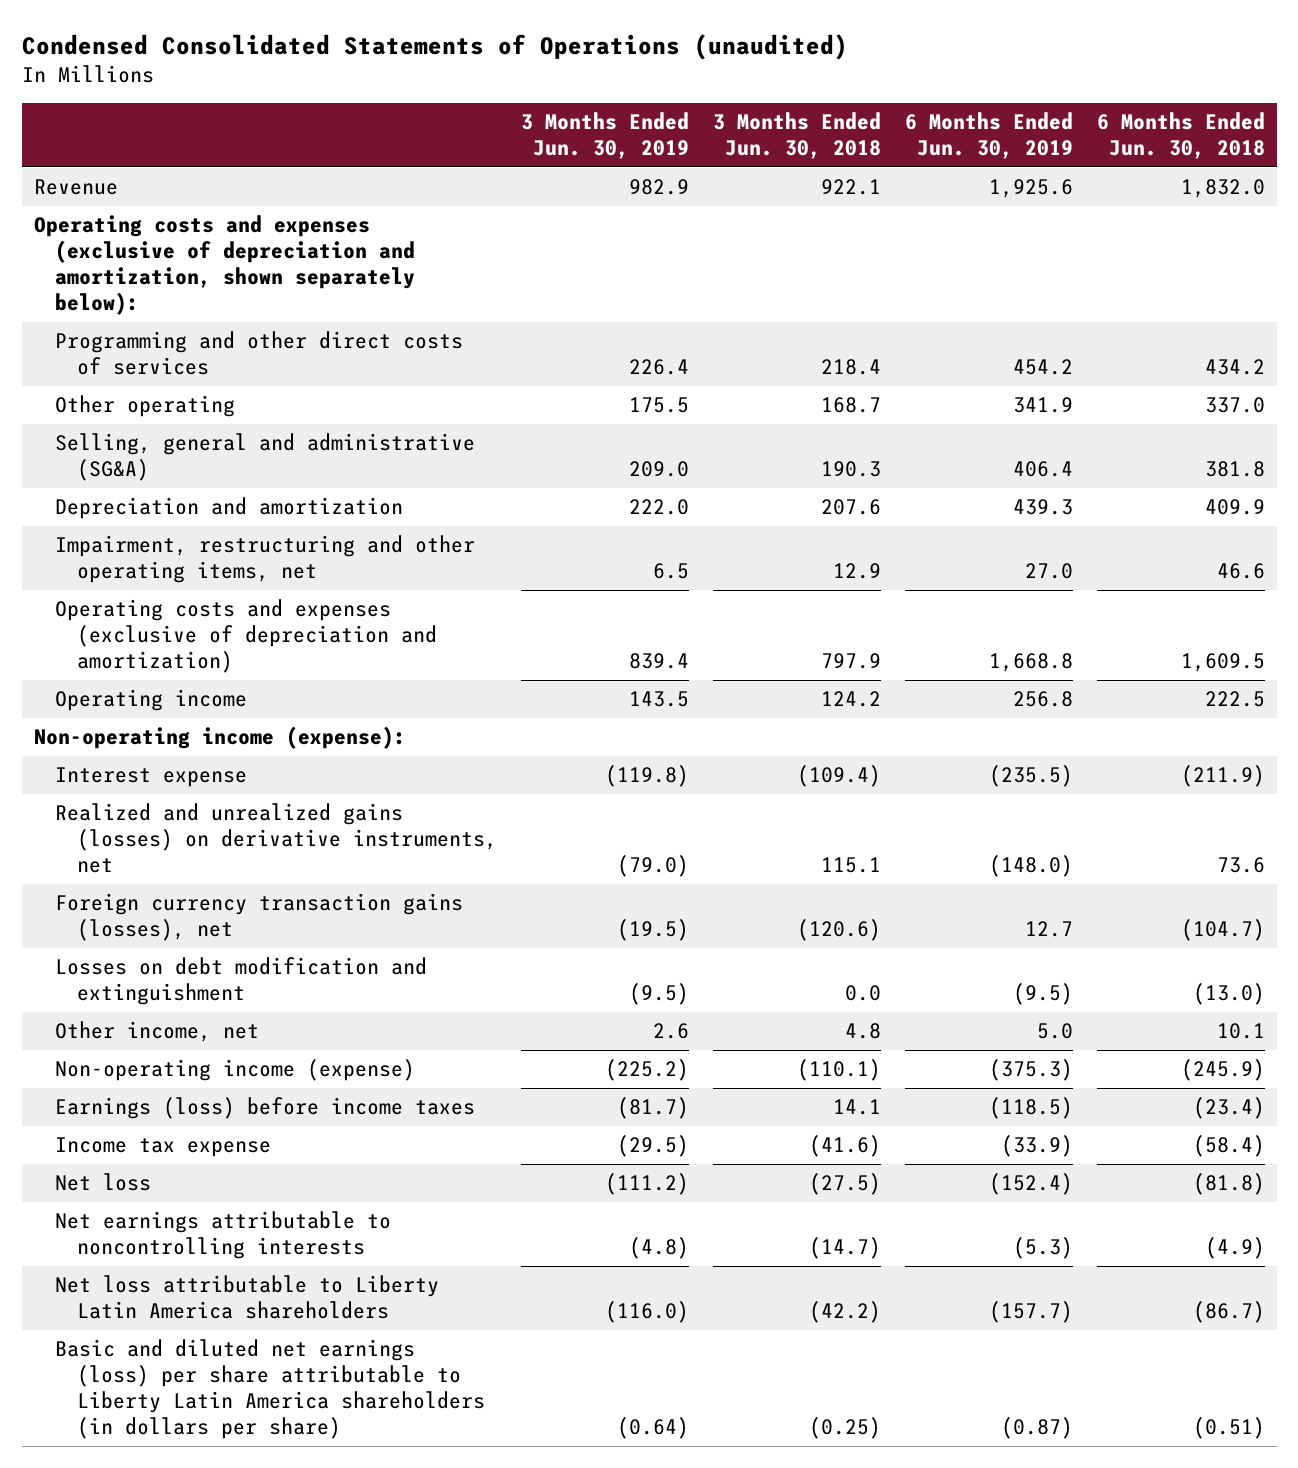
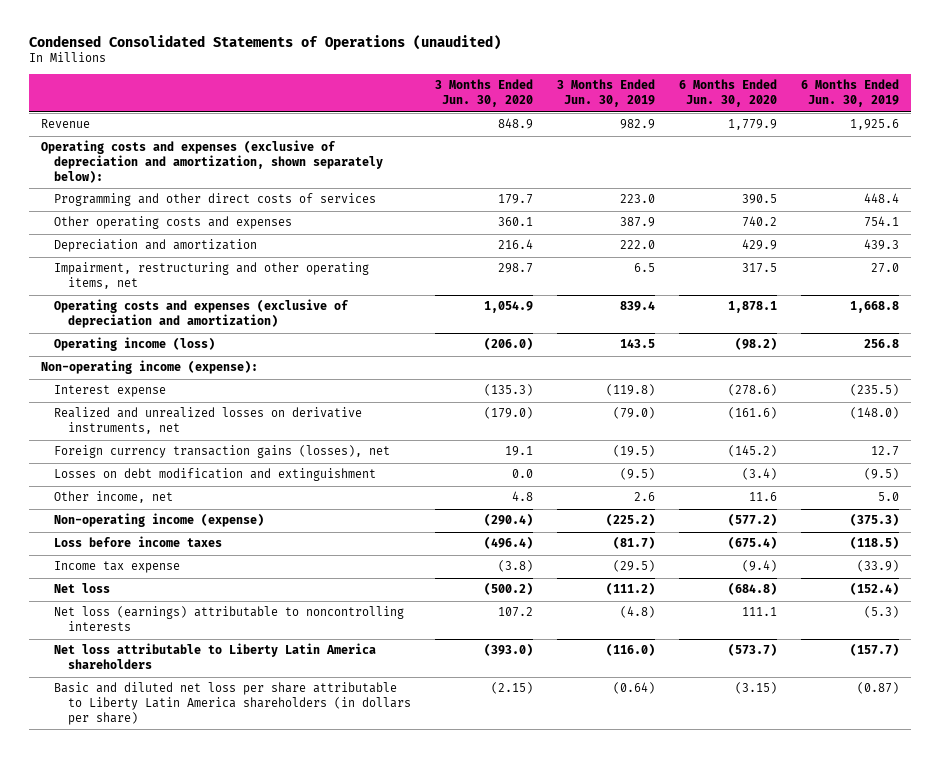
- | 3 Months Ended Jun. 30, 2019 | 3 Months Ended Jun. 30, 2018 | 6 Months Ended Jun. 30, 2019 | 6 Months Ended Jun. 30, 2018
+ | 3 Months Ended Jun. 30, 2020 | 3 Months Ended Jun. 30, 2019 | 6 Months Ended Jun. 30, 2020 | 6 Months Ended Jun. 30, 2019
- Programming and other direct costs of services | 226.4 | 218.4 | 454.2 | 434.2
- Other operating | 175.5 | 168.7 | 341.9 | 337.0
- Selling, general and administrative (SG&A) | 209.0 | 190.3 | 406.4 | 381.8
+ Programming and other direct costs of services | 179.7 | 223.0 | 390.5 | 448.4
+ Other operating costs and expenses | 360.1 | 387.9 | 740.2 | 754.1
- Operating income | 143.5 | 124.2 | 256.8 | 222.5
+ Operating income (loss) | (206.0) | 143.5 | (98.2) | 256.8
- Realized and unrealized gains (losses) on derivative instruments, net | (79.0) | 115.1 | (148.0) | 73.6
+ Realized and unrealized losses on derivative instruments, net | (179.0) | (79.0) | (161.6) | (148.0)
- Earnings (loss) before income taxes | (81.7) | 14.1 | (118.5) | (23.4)
+ Loss before income taxes | (496.4) | (81.7) | (675.4) | (118.5)
- Net earnings attributable to noncontrolling interests | (4.8) | (14.7) | (5.3) | (4.9)
+ Net loss (earnings) attributable to noncontrolling interests | 107.2 | (4.8) | 111.1 | (5.3)
- Basic and diluted net earnings (loss) per share attributable to Liberty Latin America shareholders (in dollars per share) | (0.64) | (0.25) | (0.87) | (0.51)
+ Basic and diluted net loss per share attributable to Liberty Latin America shareholders (in dollars per share) | (2.15) | (0.64) | (3.15) | (0.87)

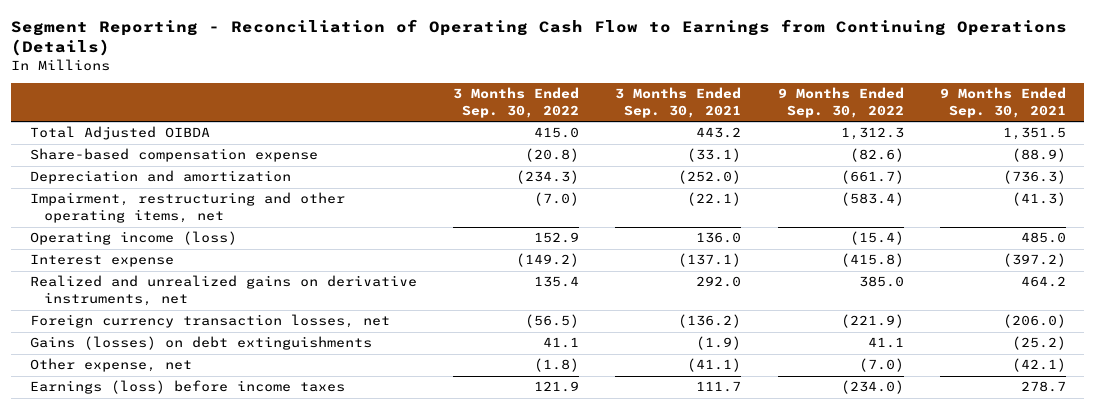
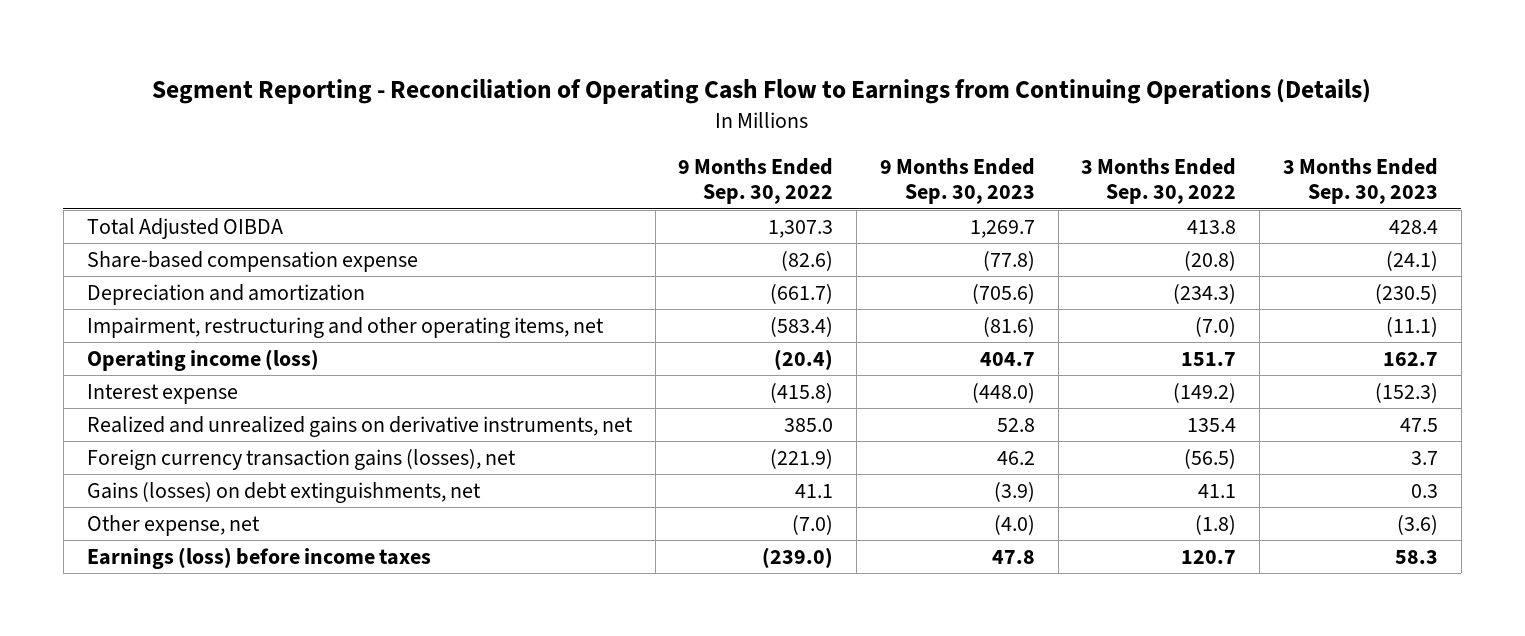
- | 3 Months Ended Sep. 30, 2022 | 3 Months Ended Sep. 30, 2021 | 9 Months Ended Sep. 30, 2022 | 9 Months Ended Sep. 30, 2021
+ | 9 Months Ended Sep. 30, 2022 | 9 Months Ended Sep. 30, 2023 | 3 Months Ended Sep. 30, 2022 | 3 Months Ended Sep. 30, 2023
- Total Adjusted OIBDA | 415.0 | 443.2 | 1,312.3 | 1,351.5
+ Total Adjusted OIBDA | 1,307.3 | 1,269.7 | 413.8 | 428.4
- Operating income (loss) | 152.9 | 136.0 | (15.4) | 485.0
+ Operating income (loss) | (20.4) | 404.7 | 151.7 | 162.7
- Foreign currency transaction losses, net | (56.5) | (136.2) | (221.9) | (206.0)
- Gains (losses) on debt extinguishments | 41.1 | (1.9) | 41.1 | (25.2)
+ Foreign currency transaction gains (losses), net | (221.9) | 46.2 | (56.5) | 3.7
+ Gains (losses) on debt extinguishments, net | 41.1 | (3.9) | 41.1 | 0.3
- Earnings (loss) before income taxes | 121.9 | 111.7 | (234.0) | 278.7
+ Earnings (loss) before income taxes | (239.0) | 47.8 | 120.7 | 58.3

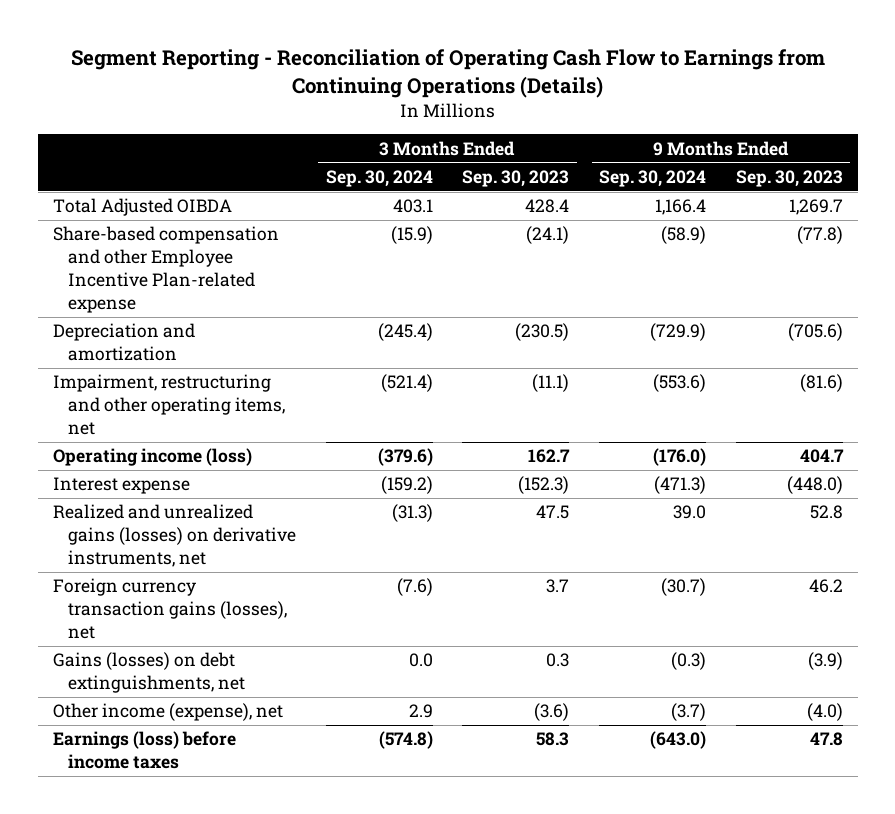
- | 9 Months Ended Sep. 30, 2022 | 9 Months Ended Sep. 30, 2023 | 3 Months Ended Sep. 30, 2022 | 3 Months Ended Sep. 30, 2023
+ | 3 Months Ended Sep. 30, 2024 | 3 Months Ended Sep. 30, 2023 | 9 Months Ended Sep. 30, 2024 | 9 Months Ended Sep. 30, 2023
- Share-based compensation expense | (82.6) | (77.8) | (20.8) | (24.1)
+ Share-based compensation and other Employee Incentive Plan-related expense | (15.9) | (24.1) | (58.9) | (77.8)
- Realized and unrealized gains on derivative instruments, net | 385.0 | 52.8 | 135.4 | 47.5
+ Realized and unrealized gains (losses) on derivative instruments, net | (31.3) | 47.5 | 39.0 | 52.8
- Other expense, net | (7.0) | (4.0) | (1.8) | (3.6)
+ Other income (expense), net | 2.9 | (3.6) | (3.7) | (4.0)

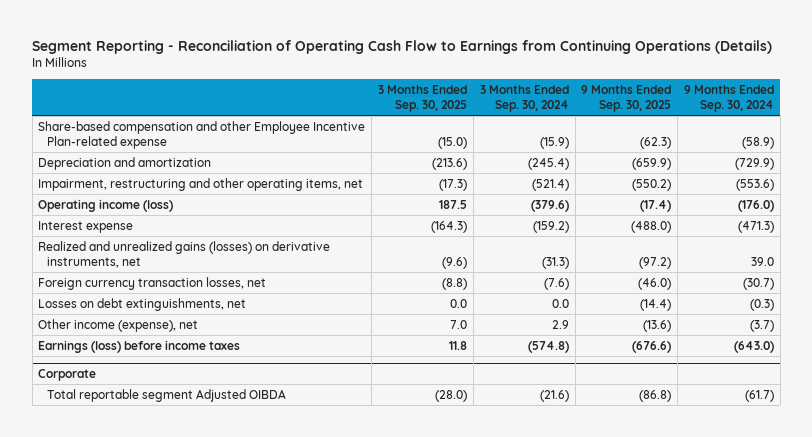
- | 3 Months Ended Sep. 30, 2024 | 3 Months Ended Sep. 30, 2023 | 9 Months Ended Sep. 30, 2024 | 9 Months Ended Sep. 30, 2023
+ | 3 Months Ended Sep. 30, 2025 | 3 Months Ended Sep. 30, 2024 | 9 Months Ended Sep. 30, 2025 | 9 Months Ended Sep. 30, 2024
- Total Adjusted OIBDA | 403.1 | 428.4 | 1,166.4 | 1,269.7
- Foreign currency transaction gains (losses), net | (7.6) | 3.7 | (30.7) | 46.2
- Gains (losses) on debt extinguishments, net | 0.0 | 0.3 | (0.3) | (3.9)
+ Foreign currency transaction losses, net | (8.8) | (7.6) | (46.0) | (30.7)
+ Losses on debt extinguishments, net | 0.0 | 0.0 | (14.4) | (0.3)
+ Corporate
+ Total reportable segment Adjusted OIBDA | (28.0) | (21.6) | (86.8) | (61.7)

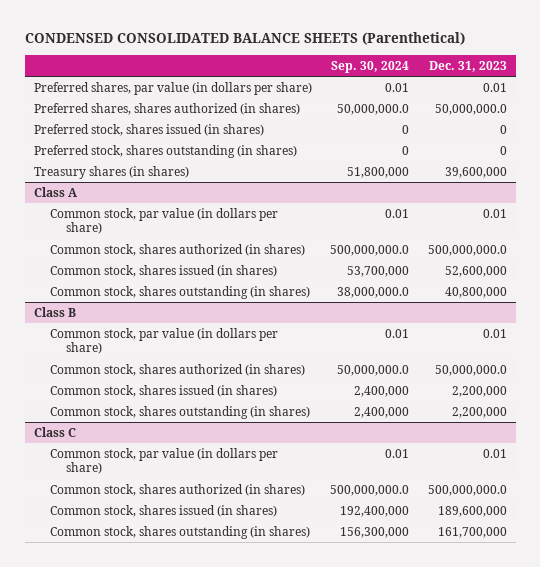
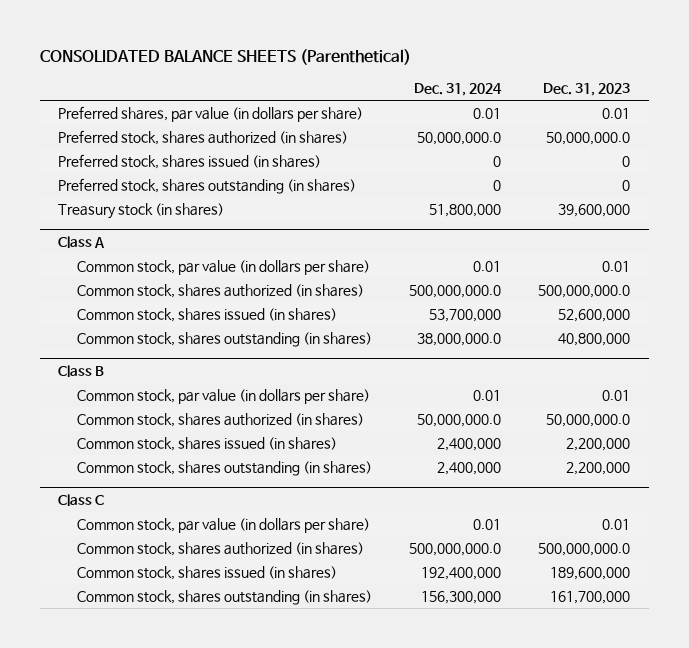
- CONDENSED CONSOLIDATED BALANCE SHEETS (Parenthetical)
+ CONSOLIDATED BALANCE SHEETS (Parenthetical)
- | Sep. 30, 2024 | Dec. 31, 2023
+ | Dec. 31, 2024 | Dec. 31, 2023
- Preferred shares, shares authorized (in shares) | 50,000,000.0 | 50,000,000.0
+ Preferred stock, shares authorized (in shares) | 50,000,000.0 | 50,000,000.0
- Treasury shares (in shares) | 51,800,000 | 39,600,000
+ Treasury stock (in shares) | 51,800,000 | 39,600,000

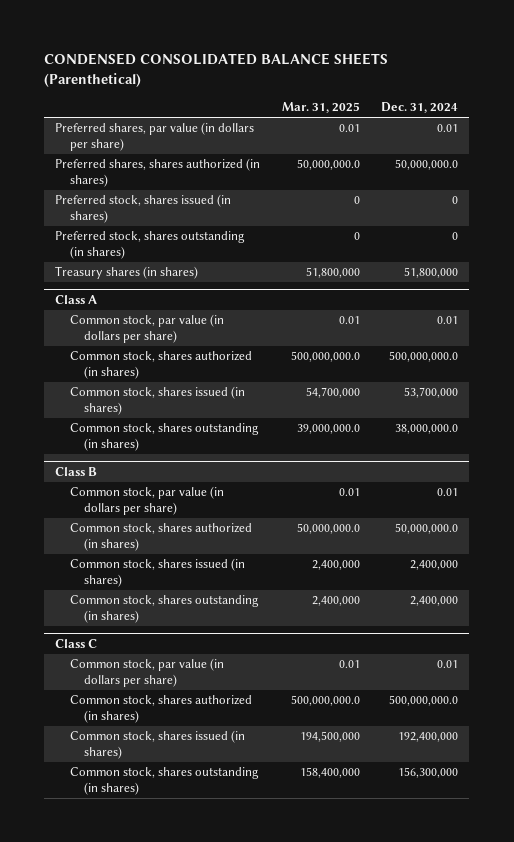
- CONSOLIDATED BALANCE SHEETS (Parenthetical)
+ CONDENSED CONSOLIDATED BALANCE SHEETS (Parenthetical)
- | Dec. 31, 2024 | Dec. 31, 2023
+ | Mar. 31, 2025 | Dec. 31, 2024
- Preferred stock, shares authorized (in shares) | 50,000,000.0 | 50,000,000.0
+ Preferred shares, shares authorized (in shares) | 50,000,000.0 | 50,000,000.0
- Treasury stock (in shares) | 51,800,000 | 39,600,000
+ Treasury shares (in shares) | 51,800,000 | 51,800,000

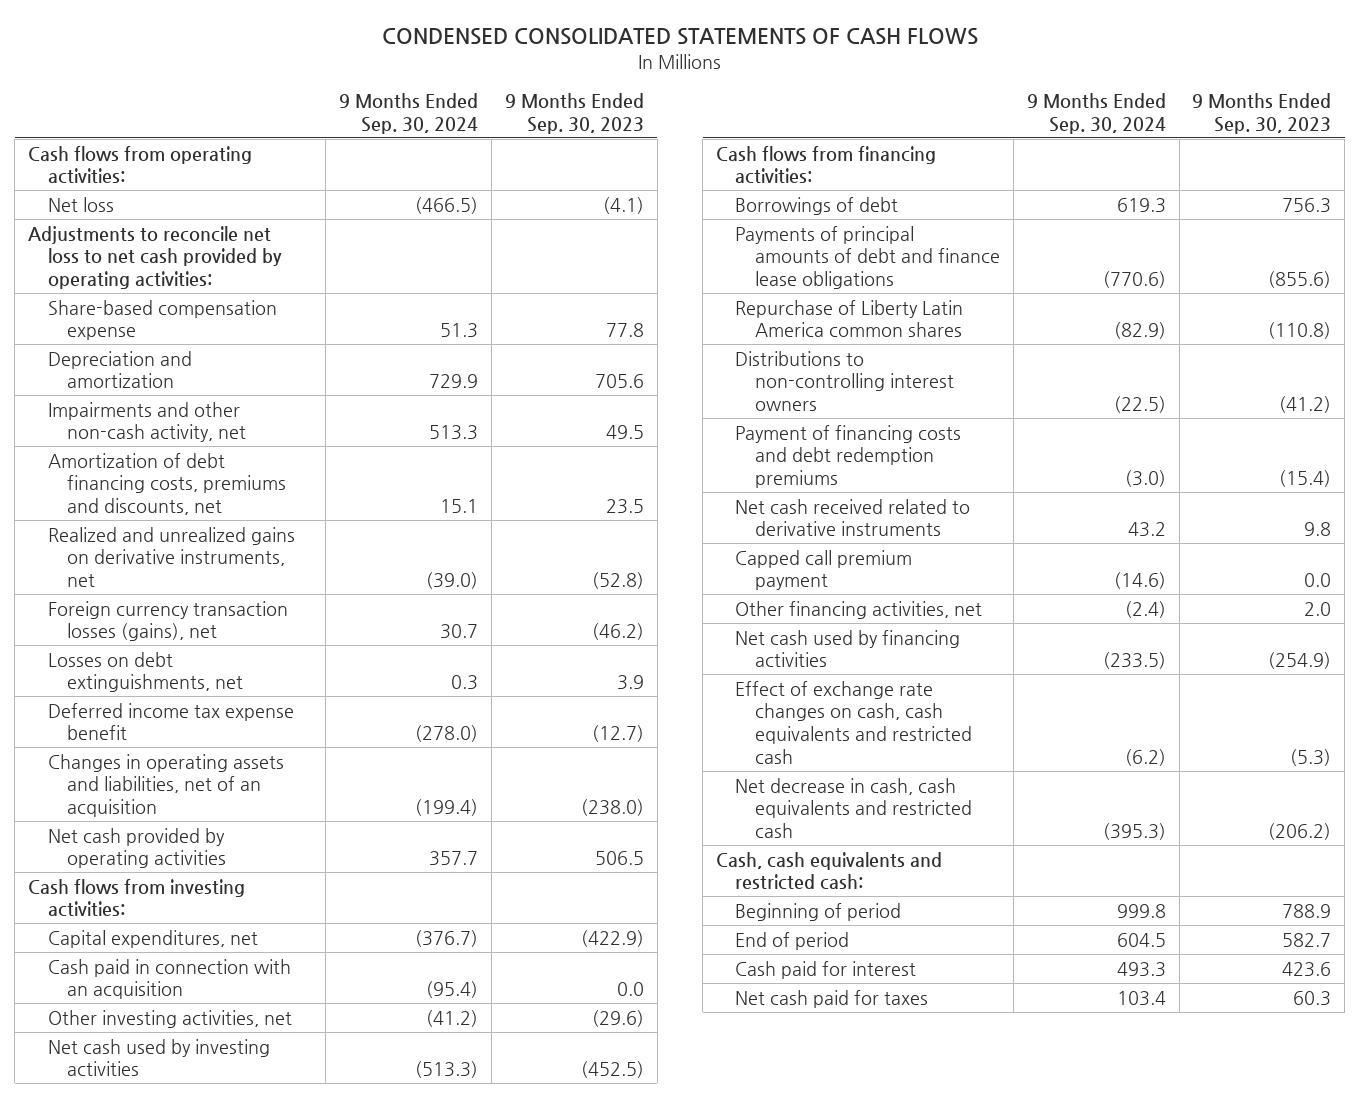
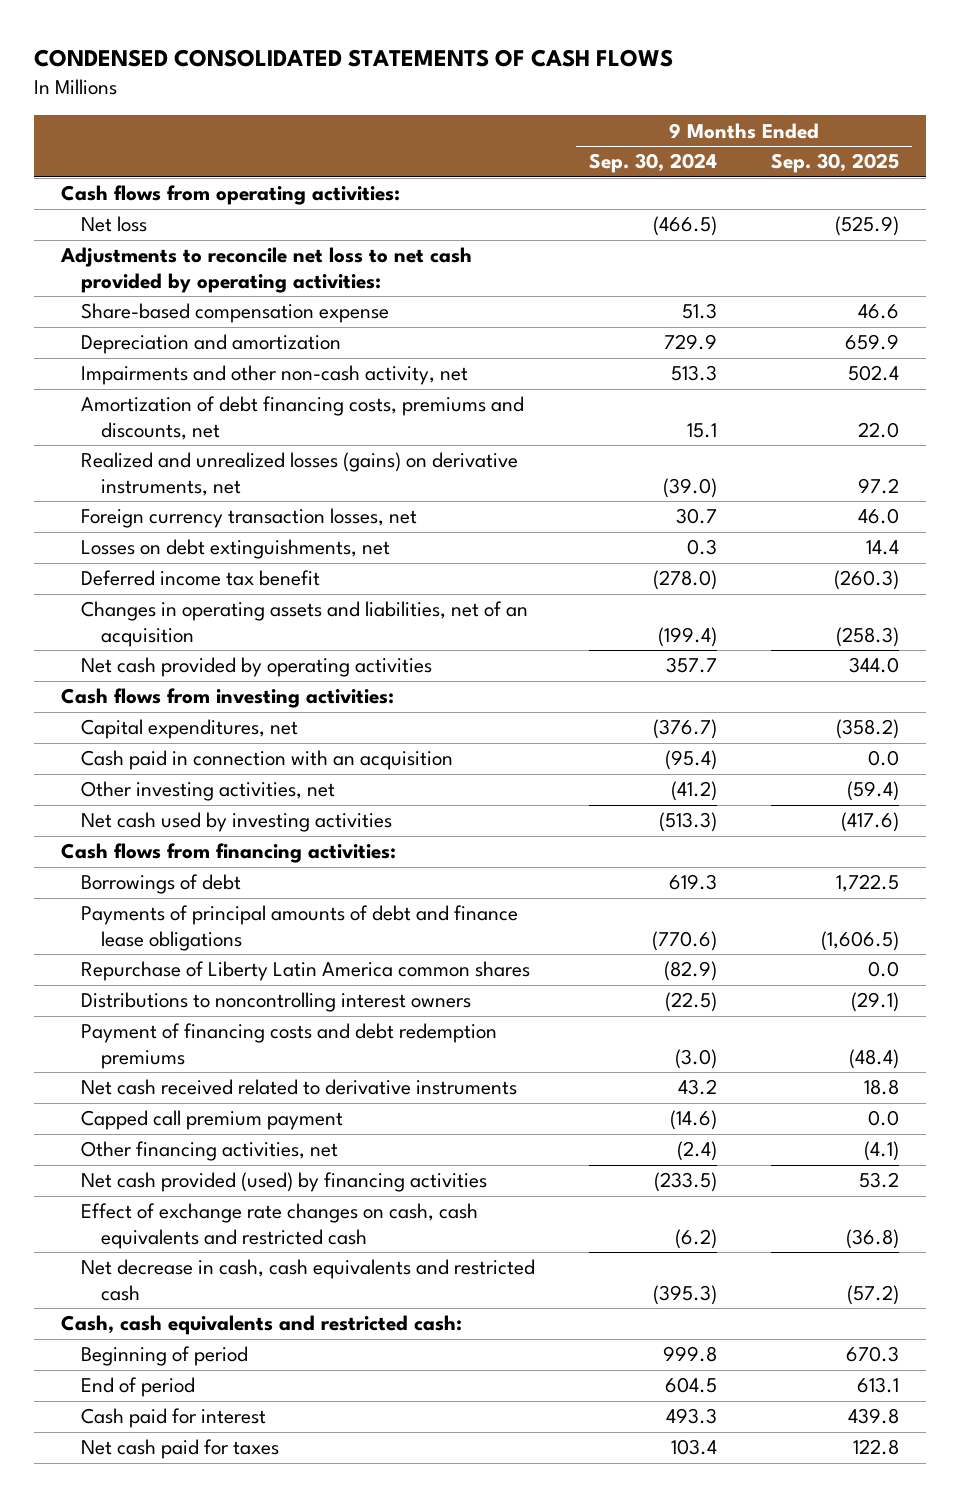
- | 9 Months Ended Sep. 30, 2024 | 9 Months Ended Sep. 30, 2023
+ | 9 Months Ended Sep. 30, 2024 | 9 Months Ended Sep. 30, 2025
- Realized and unrealized gains on derivative instruments, net | (39.0) | (52.8)
- Foreign currency transaction losses (gains), net | 30.7 | (46.2)
+ Realized and unrealized losses (gains) on derivative instruments, net | (39.0) | 97.2
+ Foreign currency transaction losses, net | 30.7 | 46.0
- Deferred income tax expense benefit | (278.0) | (12.7)
+ Deferred income tax benefit | (278.0) | (260.3)
- Distributions to non-controlling interest owners | (22.5) | (41.2)
+ Distributions to noncontrolling interest owners | (22.5) | (29.1)
- Net cash used by financing activities | (233.5) | (254.9)
+ Net cash provided (used) by financing activities | (233.5) | 53.2

